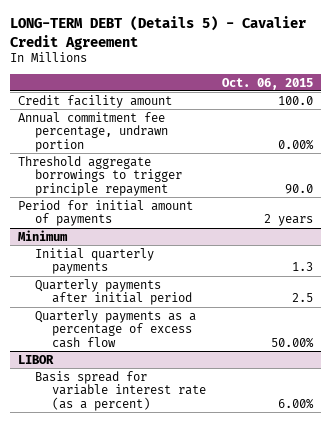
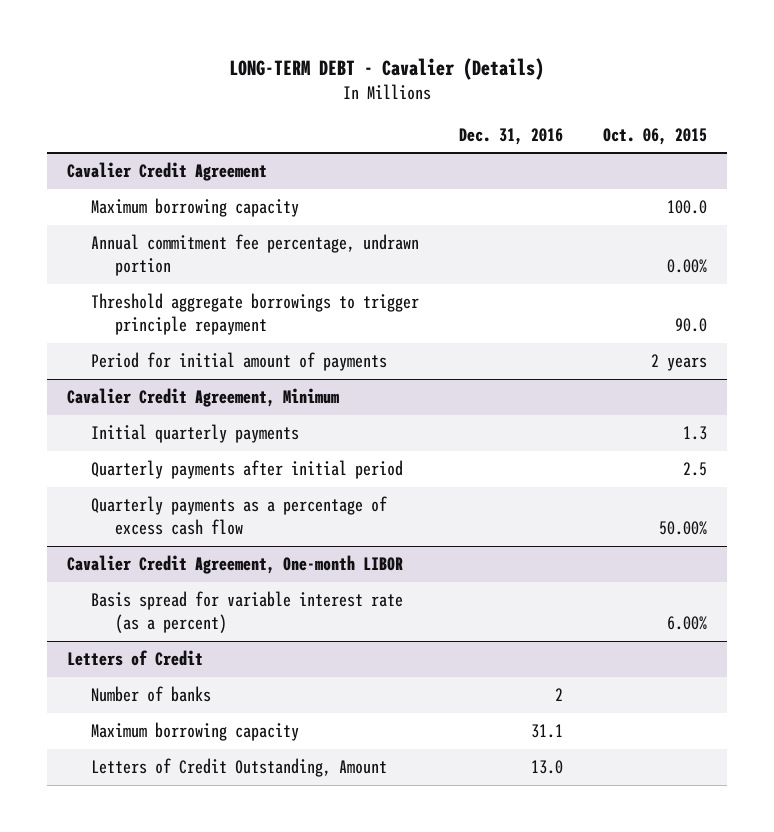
- LONG-TERM DEBT (Details 5) - Cavalier Credit Agreement
+ LONG-TERM DEBT - Cavalier (Details)
- | Oct. 06, 2015
+ | Dec. 31, 2016 | Oct. 06, 2015
- Credit facility amount | 100.0
+ Cavalier Credit Agreement
+ Maximum borrowing capacity | | 100.0
- Minimum
+ Cavalier Credit Agreement, Minimum
- LIBOR
+ Cavalier Credit Agreement, One-month LIBOR
+ Letters of Credit
+ Number of banks | 2 |
+ Maximum borrowing capacity | 31.1 |
+ Letters of Credit Outstanding, Amount | 13.0 |

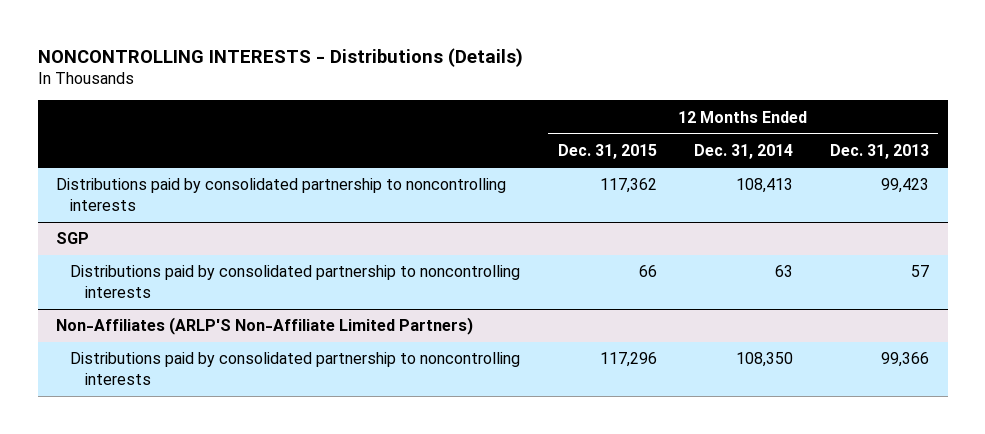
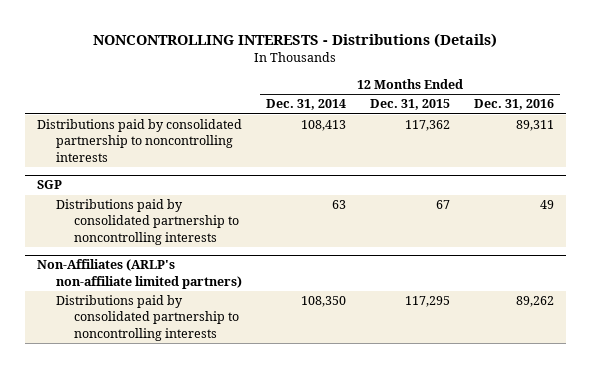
- | 12 Months Ended Dec. 31, 2015 | 12 Months Ended Dec. 31, 2014 | 12 Months Ended Dec. 31, 2013
+ | 12 Months Ended Dec. 31, 2014 | 12 Months Ended Dec. 31, 2015 | 12 Months Ended Dec. 31, 2016
@ SGP
- Distributions paid by consolidated partnership to noncontrolling interests | 66 | 63 | 57
- Non-Affiliates (ARLP'S Non-Affiliate Limited Partners)
- Distributions paid by consolidated partnership to noncontrolling interests | 117,296 | 108,350 | 99,366
@ SGP
+ Distributions paid by consolidated partnership to noncontrolling interests | 63 | 67 | 49
+ Non-Affiliates (ARLP's non-affiliate limited partners)
+ Distributions paid by consolidated partnership to noncontrolling interests | 108,350 | 117,295 | 89,262

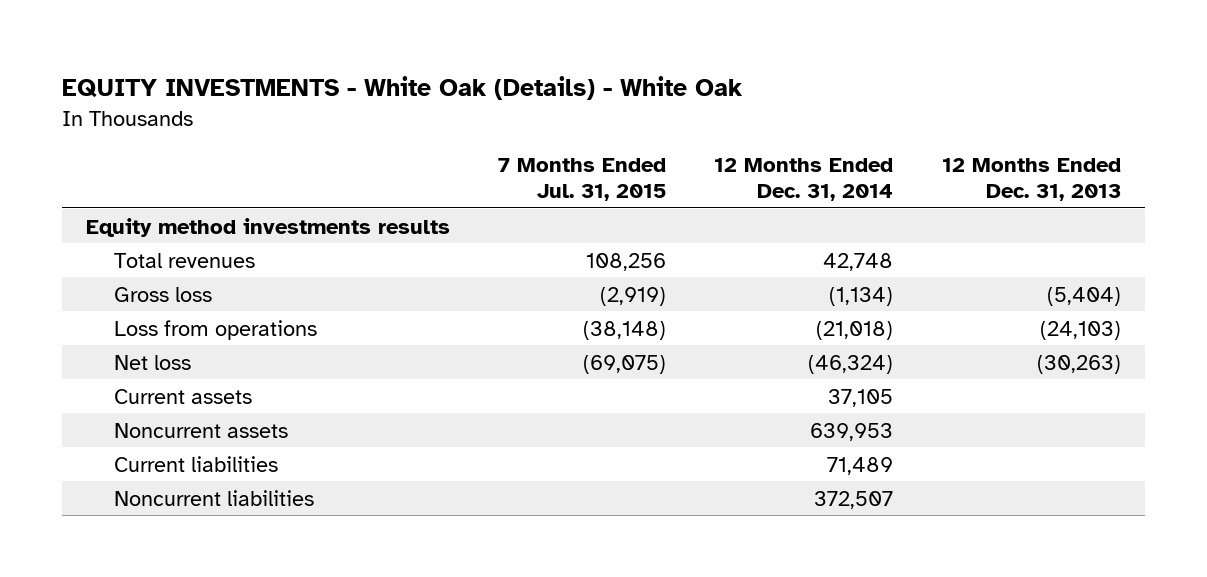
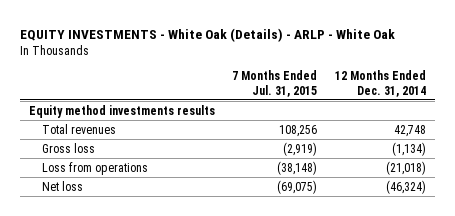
- EQUITY INVESTMENTS - White Oak (Details) - White Oak
+ EQUITY INVESTMENTS - White Oak (Details) - ARLP - White Oak
- | 7 Months Ended Jul. 31, 2015 | 12 Months Ended Dec. 31, 2014 | 12 Months Ended Dec. 31, 2013
+ | 7 Months Ended Jul. 31, 2015 | 12 Months Ended Dec. 31, 2014
- Current assets | | 37,105 |
- Noncurrent assets | | 639,953 |
- Current liabilities | | 71,489 |
- Noncurrent liabilities | | 372,507 |

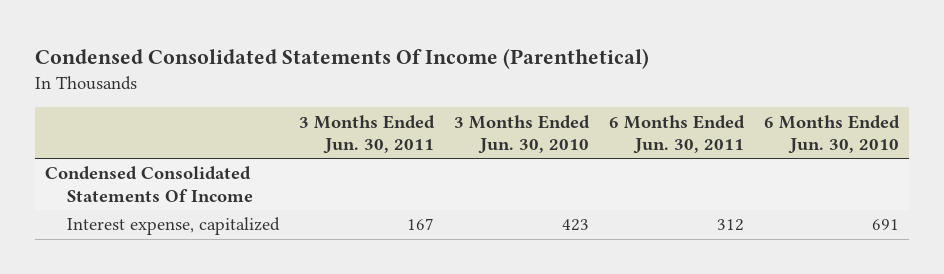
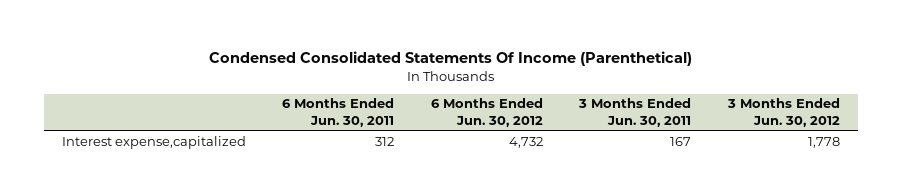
- | 3 Months Ended Jun. 30, 2011 | 3 Months Ended Jun. 30, 2010 | 6 Months Ended Jun. 30, 2011 | 6 Months Ended Jun. 30, 2010
+ | 6 Months Ended Jun. 30, 2011 | 6 Months Ended Jun. 30, 2012 | 3 Months Ended Jun. 30, 2011 | 3 Months Ended Jun. 30, 2012
- Condensed Consolidated Statements Of Income
- Interest expense, capitalized | 167 | 423 | 312 | 691
+ Interest expense,capitalized | 312 | 4,732 | 167 | 1,778

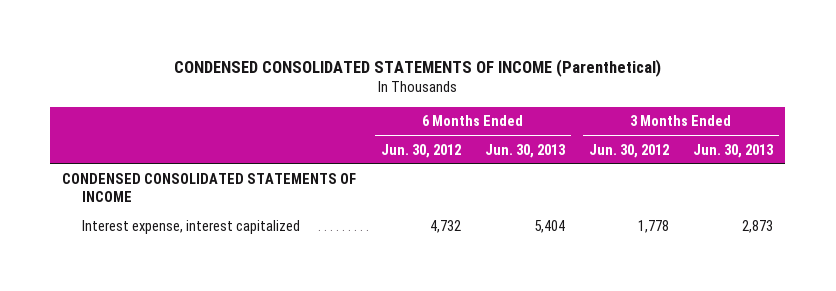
- Condensed Consolidated Statements Of Income (Parenthetical)
+ CONDENSED CONSOLIDATED STATEMENTS OF INCOME (Parenthetical)
- | 6 Months Ended Jun. 30, 2011 | 6 Months Ended Jun. 30, 2012 | 3 Months Ended Jun. 30, 2011 | 3 Months Ended Jun. 30, 2012
+ | 6 Months Ended Jun. 30, 2012 | 6 Months Ended Jun. 30, 2013 | 3 Months Ended Jun. 30, 2012 | 3 Months Ended Jun. 30, 2013
- Interest expense,capitalized | 312 | 4,732 | 167 | 1,778
+ CONDENSED CONSOLIDATED STATEMENTS OF INCOME
+ Interest expense, interest capitalized | 4,732 | 5,404 | 1,778 | 2,873

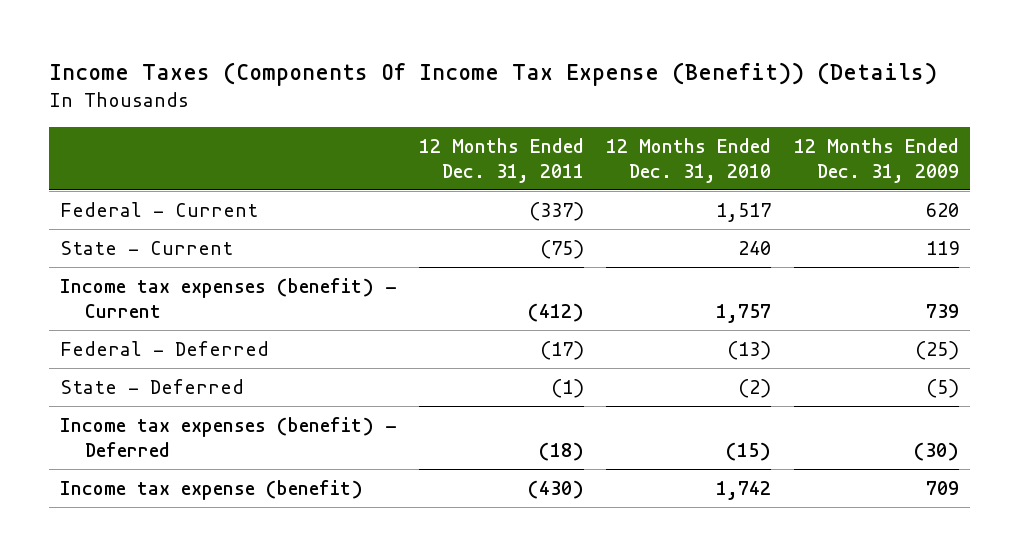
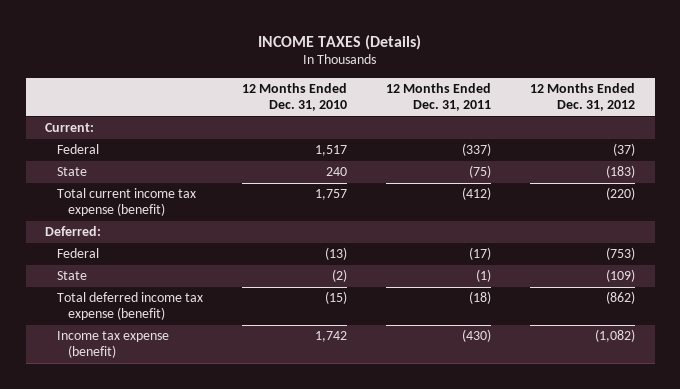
- Income Taxes (Components Of Income Tax Expense (Benefit)) (Details)
+ INCOME TAXES (Details)
- | 12 Months Ended Dec. 31, 2011 | 12 Months Ended Dec. 31, 2010 | 12 Months Ended Dec. 31, 2009
+ | 12 Months Ended Dec. 31, 2010 | 12 Months Ended Dec. 31, 2011 | 12 Months Ended Dec. 31, 2012
- Federal - Current | (337) | 1,517 | 620
- State - Current | (75) | 240 | 119
- Income tax expenses (benefit) - Current | (412) | 1,757 | 739
- Federal - Deferred | (17) | (13) | (25)
- State - Deferred | (1) | (2) | (5)
- Income tax expenses (benefit) - Deferred | (18) | (15) | (30)
+ Current:
+ Federal | 1,517 | (337) | (37)
+ State | 240 | (75) | (183)
+ Total current income tax expense (benefit) | 1,757 | (412) | (220)
+ Deferred:
+ Federal | (13) | (17) | (753)
+ State | (2) | (1) | (109)
+ Total deferred income tax expense (benefit) | (15) | (18) | (862)

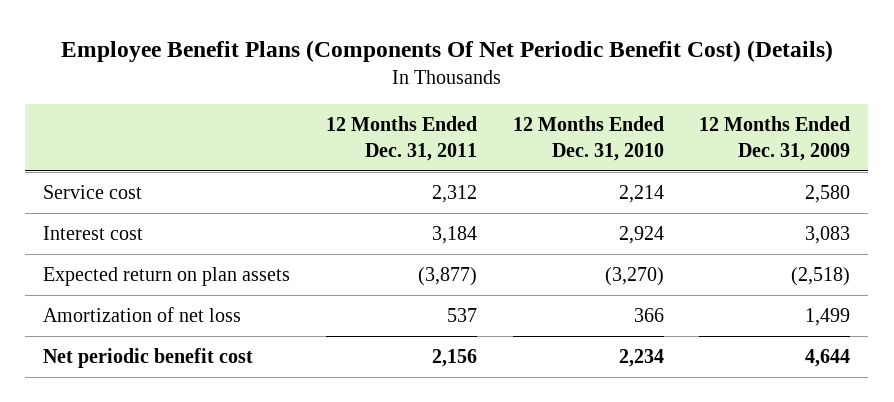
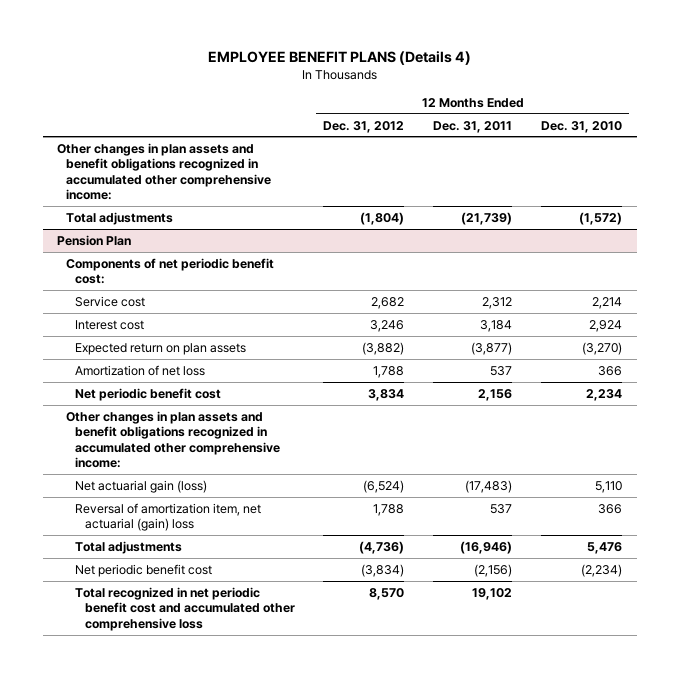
- Employee Benefit Plans (Components Of Net Periodic Benefit Cost) (Details)
+ EMPLOYEE BENEFIT PLANS (Details 4)
- | 12 Months Ended Dec. 31, 2011 | 12 Months Ended Dec. 31, 2010 | 12 Months Ended Dec. 31, 2009
+ | 12 Months Ended Dec. 31, 2012 | 12 Months Ended Dec. 31, 2011 | 12 Months Ended Dec. 31, 2010
+ Other changes in plan assets and benefit obligations recognized in accumulated other comprehensive income:
+ Total adjustments | (1,804) | (21,739) | (1,572)
+ Pension Plan
+ Components of net periodic benefit cost:
+ Other changes in plan assets and benefit obligations recognized in accumulated other comprehensive income:
+ Net actuarial gain (loss) | (6,524) | (17,483) | 5,110
+ Reversal of amortization item, net actuarial (gain) loss | 1,788 | 537 | 366
+ Total adjustments | (4,736) | (16,946) | 5,476
+ Net periodic benefit cost | (3,834) | (2,156) | (2,234)
+ Total recognized in net periodic benefit cost and accumulated other comprehensive loss | 8,570 | 19,102 |

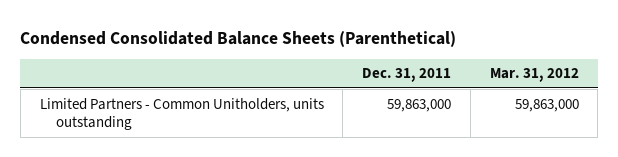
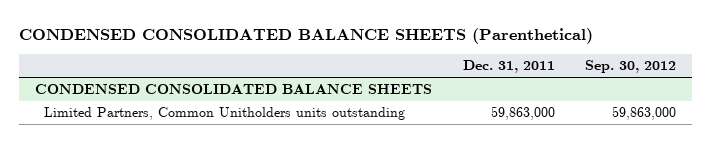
- Condensed Consolidated Balance Sheets (Parenthetical)
+ CONDENSED CONSOLIDATED BALANCE SHEETS (Parenthetical)
- | Dec. 31, 2011 | Mar. 31, 2012
+ | Dec. 31, 2011 | Sep. 30, 2012
- Limited Partners - Common Unitholders, units outstanding | 59,863,000 | 59,863,000
+ CONDENSED CONSOLIDATED BALANCE SHEETS
+ Limited Partners, Common Unitholders units outstanding | 59,863,000 | 59,863,000

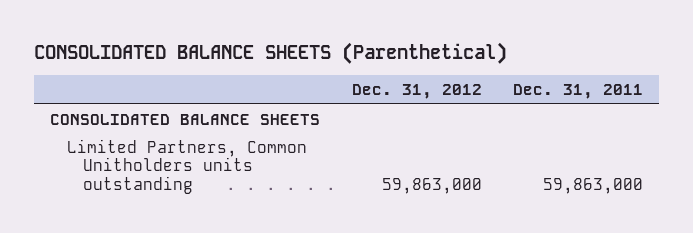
- CONDENSED CONSOLIDATED BALANCE SHEETS (Parenthetical)
+ CONSOLIDATED BALANCE SHEETS (Parenthetical)
- | Dec. 31, 2011 | Sep. 30, 2012
+ | Dec. 31, 2012 | Dec. 31, 2011
- CONDENSED CONSOLIDATED BALANCE SHEETS
+ CONSOLIDATED BALANCE SHEETS

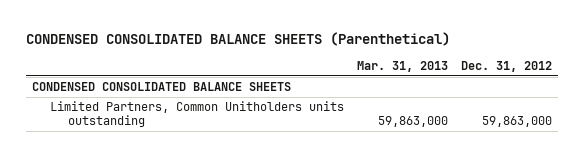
- CONSOLIDATED BALANCE SHEETS (Parenthetical)
+ CONDENSED CONSOLIDATED BALANCE SHEETS (Parenthetical)
- | Dec. 31, 2012 | Dec. 31, 2011
+ | Mar. 31, 2013 | Dec. 31, 2012
- CONSOLIDATED BALANCE SHEETS
+ CONDENSED CONSOLIDATED BALANCE SHEETS

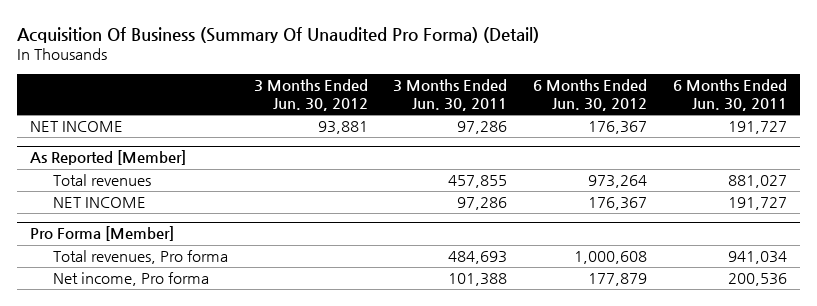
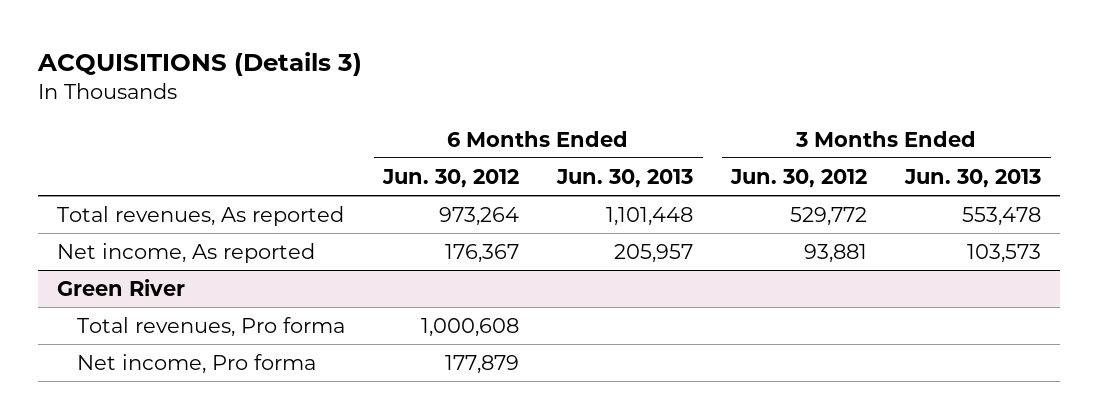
- Acquisition Of Business (Summary Of Unaudited Pro Forma) (Detail)
+ ACQUISITIONS (Details 3)
- | 3 Months Ended Jun. 30, 2012 | 3 Months Ended Jun. 30, 2011 | 6 Months Ended Jun. 30, 2012 | 6 Months Ended Jun. 30, 2011
+ | 6 Months Ended Jun. 30, 2012 | 6 Months Ended Jun. 30, 2013 | 3 Months Ended Jun. 30, 2012 | 3 Months Ended Jun. 30, 2013
- NET INCOME | 93,881 | 97,286 | 176,367 | 191,727
- As Reported [Member]
- Total revenues | | 457,855 | 973,264 | 881,027
- NET INCOME | | 97,286 | 176,367 | 191,727
- Pro Forma [Member]
+ Total revenues, As reported | 973,264 | 1,101,448 | 529,772 | 553,478
+ Net income, As reported | 176,367 | 205,957 | 93,881 | 103,573
+ Green River

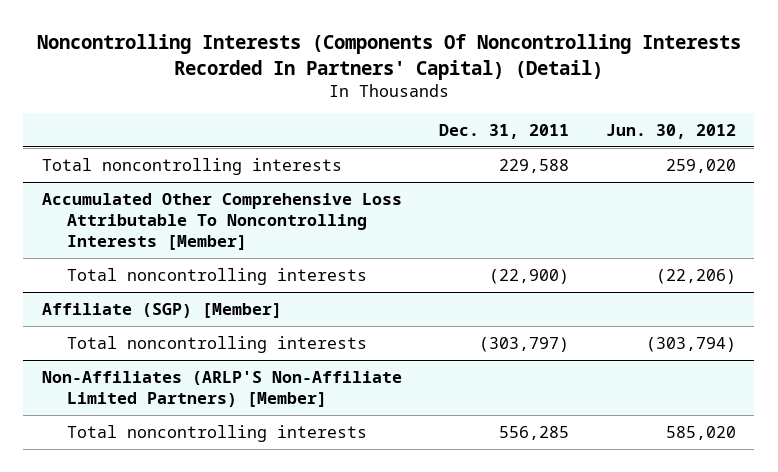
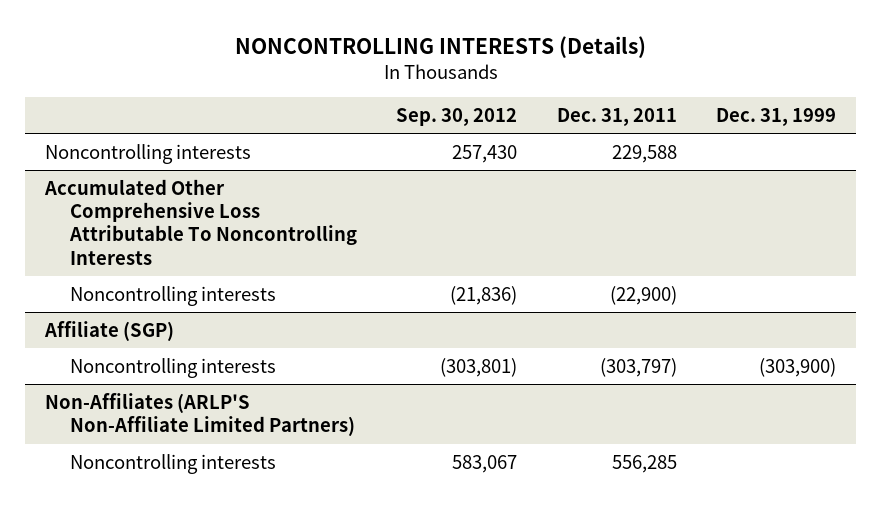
- Noncontrolling Interests (Components Of Noncontrolling Interests Recorded In Partners' Capital) (Detail)
+ NONCONTROLLING INTERESTS (Details)
- | Dec. 31, 2011 | Jun. 30, 2012
+ | Sep. 30, 2012 | Dec. 31, 2011 | Dec. 31, 1999
- Total noncontrolling interests | 229,588 | 259,020
- Accumulated Other Comprehensive Loss Attributable To Noncontrolling Interests [Member]
- Total noncontrolling interests | (22,900) | (22,206)
- Affiliate (SGP) [Member]
- Total noncontrolling interests | (303,797) | (303,794)
- Non-Affiliates (ARLP'S Non-Affiliate Limited Partners) [Member]
- Total noncontrolling interests | 556,285 | 585,020
+ Noncontrolling interests | 257,430 | 229,588 |
+ Accumulated Other Comprehensive Loss Attributable To Noncontrolling Interests
+ Noncontrolling interests | (21,836) | (22,900) |
+ Affiliate (SGP)
+ Noncontrolling interests | (303,801) | (303,797) | (303,900)
+ Non-Affiliates (ARLP'S Non-Affiliate Limited Partners)
+ Noncontrolling interests | 583,067 | 556,285 |

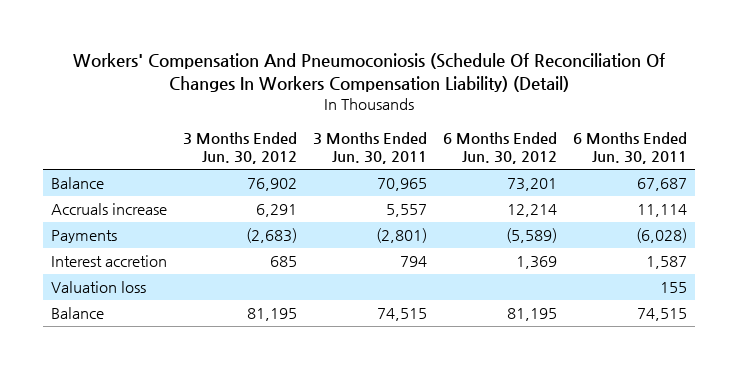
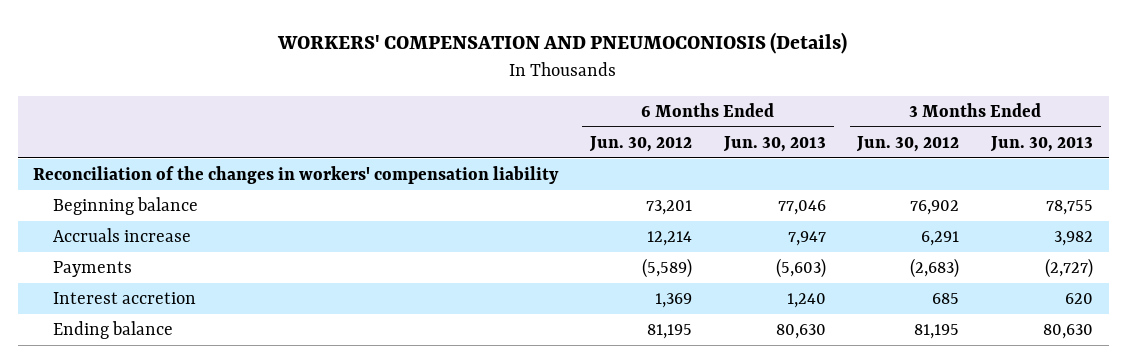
- Workers' Compensation And Pneumoconiosis (Schedule Of Reconciliation Of Changes In Workers Compensation Liability) (Detail)
+ WORKERS' COMPENSATION AND PNEUMOCONIOSIS (Details)
- | 3 Months Ended Jun. 30, 2012 | 3 Months Ended Jun. 30, 2011 | 6 Months Ended Jun. 30, 2012 | 6 Months Ended Jun. 30, 2011
+ | 6 Months Ended Jun. 30, 2012 | 6 Months Ended Jun. 30, 2013 | 3 Months Ended Jun. 30, 2012 | 3 Months Ended Jun. 30, 2013
- Balance | 76,902 | 70,965 | 73,201 | 67,687
+ Reconciliation of the changes in workers' compensation liability
+ Beginning balance | 73,201 | 77,046 | 76,902 | 78,755
- Valuation loss | | | | 155
- Balance | 81,195 | 74,515 | 81,195 | 74,515
+ Ending balance | 81,195 | 80,630 | 81,195 | 80,630

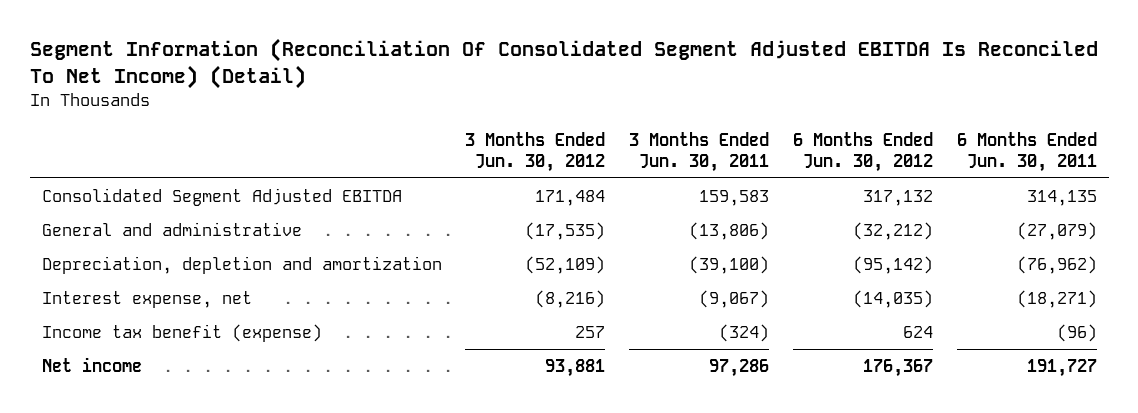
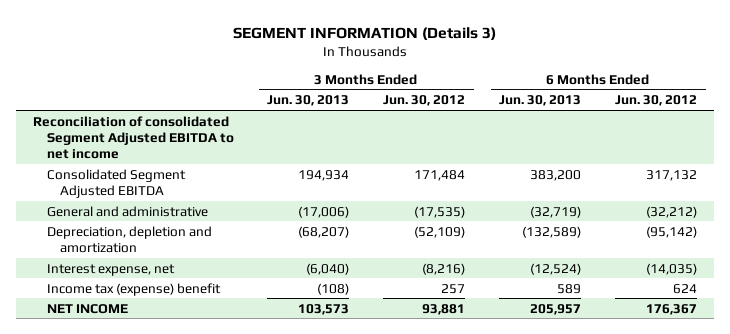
- Segment Information (Reconciliation Of Consolidated Segment Adjusted EBITDA Is Reconciled To Net Income) (Detail)
+ SEGMENT INFORMATION (Details 3)
- | 3 Months Ended Jun. 30, 2012 | 3 Months Ended Jun. 30, 2011 | 6 Months Ended Jun. 30, 2012 | 6 Months Ended Jun. 30, 2011
+ | 3 Months Ended Jun. 30, 2013 | 3 Months Ended Jun. 30, 2012 | 6 Months Ended Jun. 30, 2013 | 6 Months Ended Jun. 30, 2012
+ Reconciliation of consolidated Segment Adjusted EBITDA to net income
- Income tax benefit (expense) | 257 | (324) | 624 | (96)
- Net income | 93,881 | 97,286 | 176,367 | 191,727
+ Income tax (expense) benefit | (108) | 257 | 589 | 624
+ NET INCOME | 103,573 | 93,881 | 205,957 | 176,367

